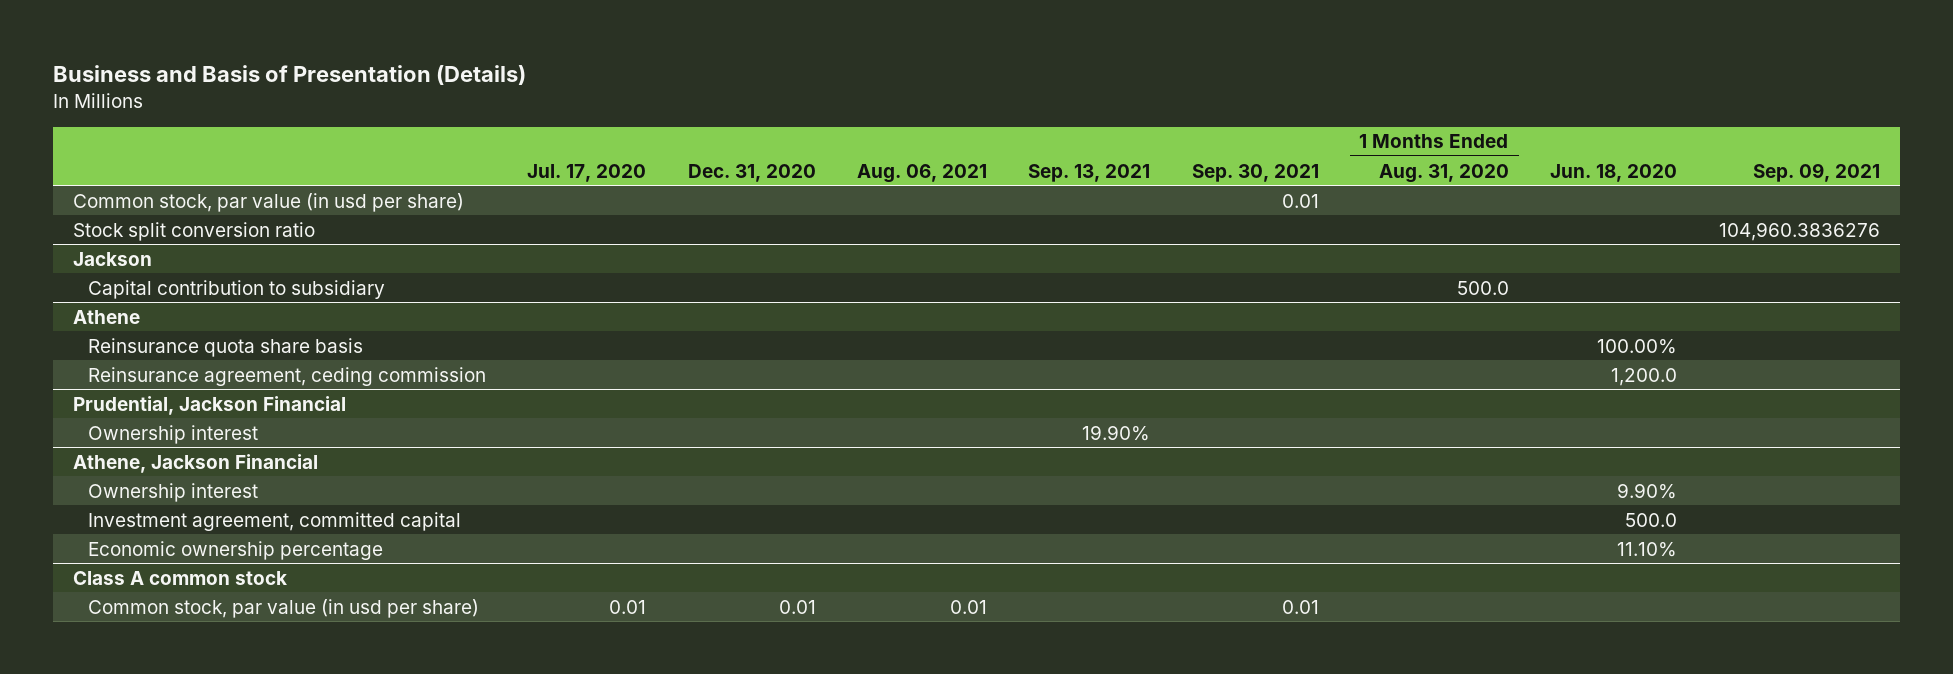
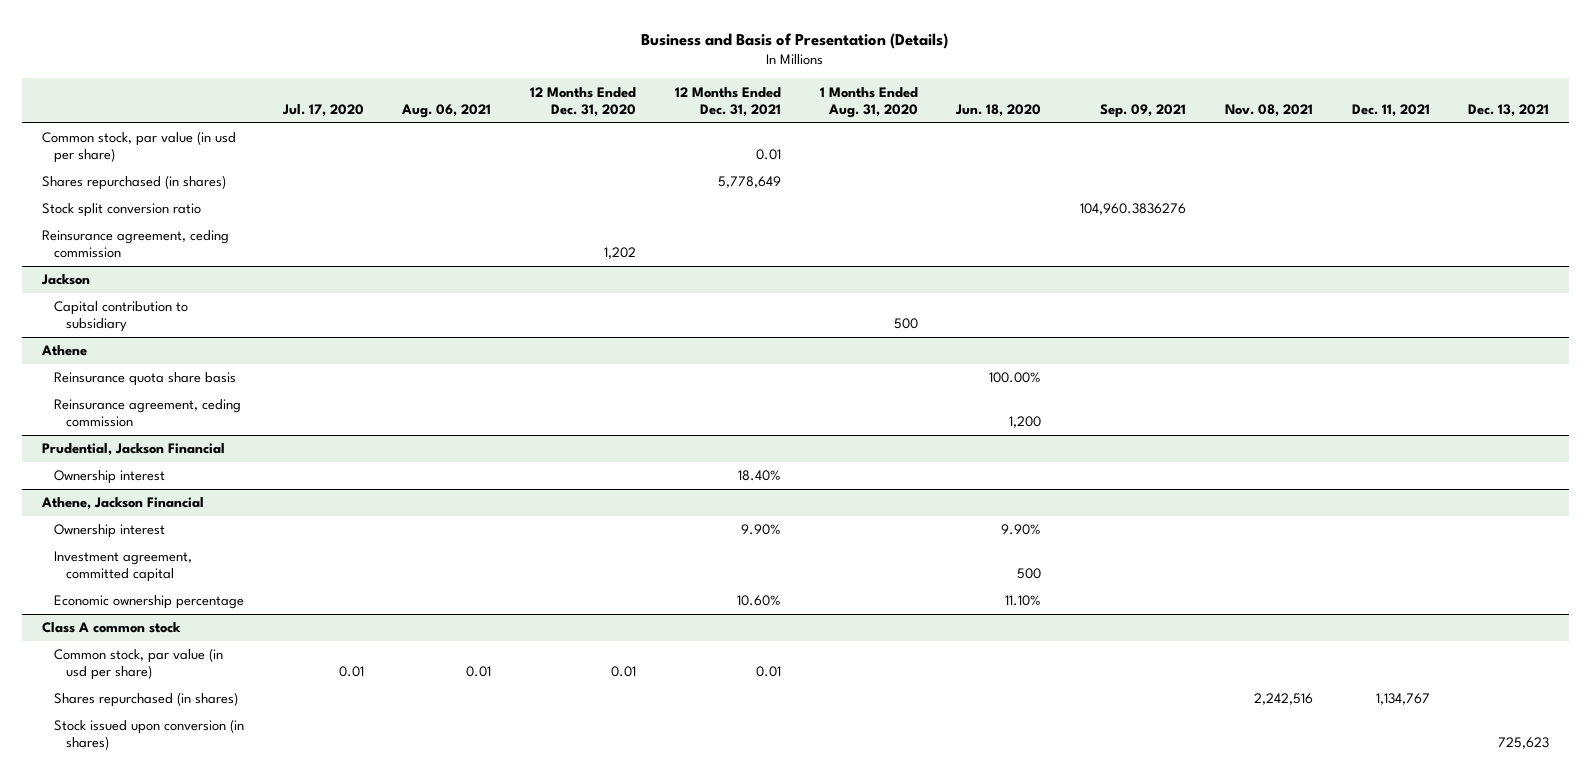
- | Jul. 17, 2020 | Dec. 31, 2020 | Aug. 06, 2021 | Sep. 13, 2021 | Sep. 30, 2021 | 1 Months Ended Aug. 31, 2020 | Jun. 18, 2020 | Sep. 09, 2021
+ | Jul. 17, 2020 | Aug. 06, 2021 | 12 Months Ended Dec. 31, 2020 | 12 Months Ended Dec. 31, 2021 | 1 Months Ended Aug. 31, 2020 | Jun. 18, 2020 | Sep. 09, 2021 | Nov. 08, 2021 | Dec. 11, 2021 | Dec. 13, 2021
+ Shares repurchased (in shares) | | | | 5,778,649 | | | | | |
+ Reinsurance agreement, ceding commission | | | 1,202 | | | | | | |
@ Jackson
- Capital contribution to subsidiary | | | | | | 500.0 | |
+ Capital contribution to subsidiary | | | | | 500 | | | | |
@ Athene
- Reinsurance agreement, ceding commission | | | | | | | 1,200.0 |
+ Reinsurance agreement, ceding commission | | | | | | 1,200 | | | |
@ Athene, Jackson Financial
- Investment agreement, committed capital | | | | | | | 500.0 |
+ Investment agreement, committed capital | | | | | | 500 | | | |
@ Class A common stock
+ Shares repurchased (in shares) | | | | | | | | 2,242,516 | 1,134,767 |
+ Stock issued upon conversion (in shares) | | | | | | | | | | 725,623

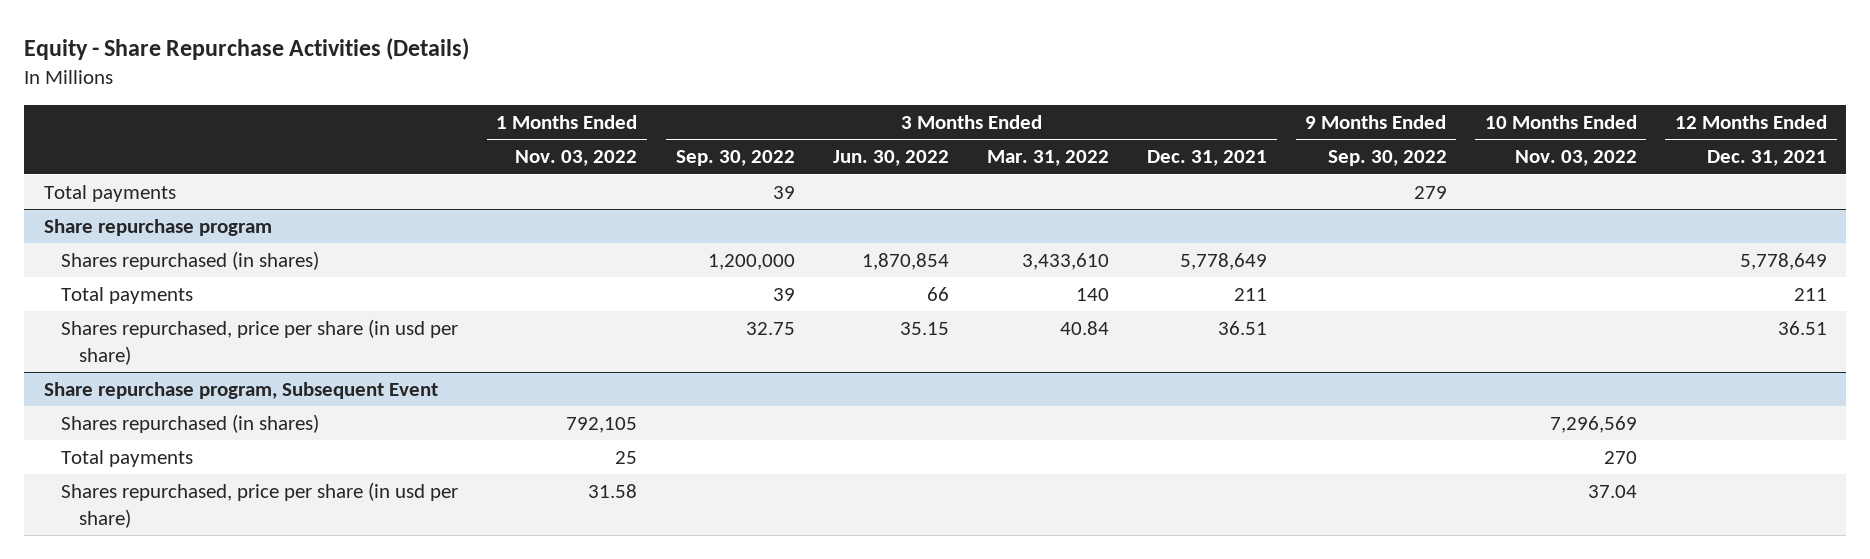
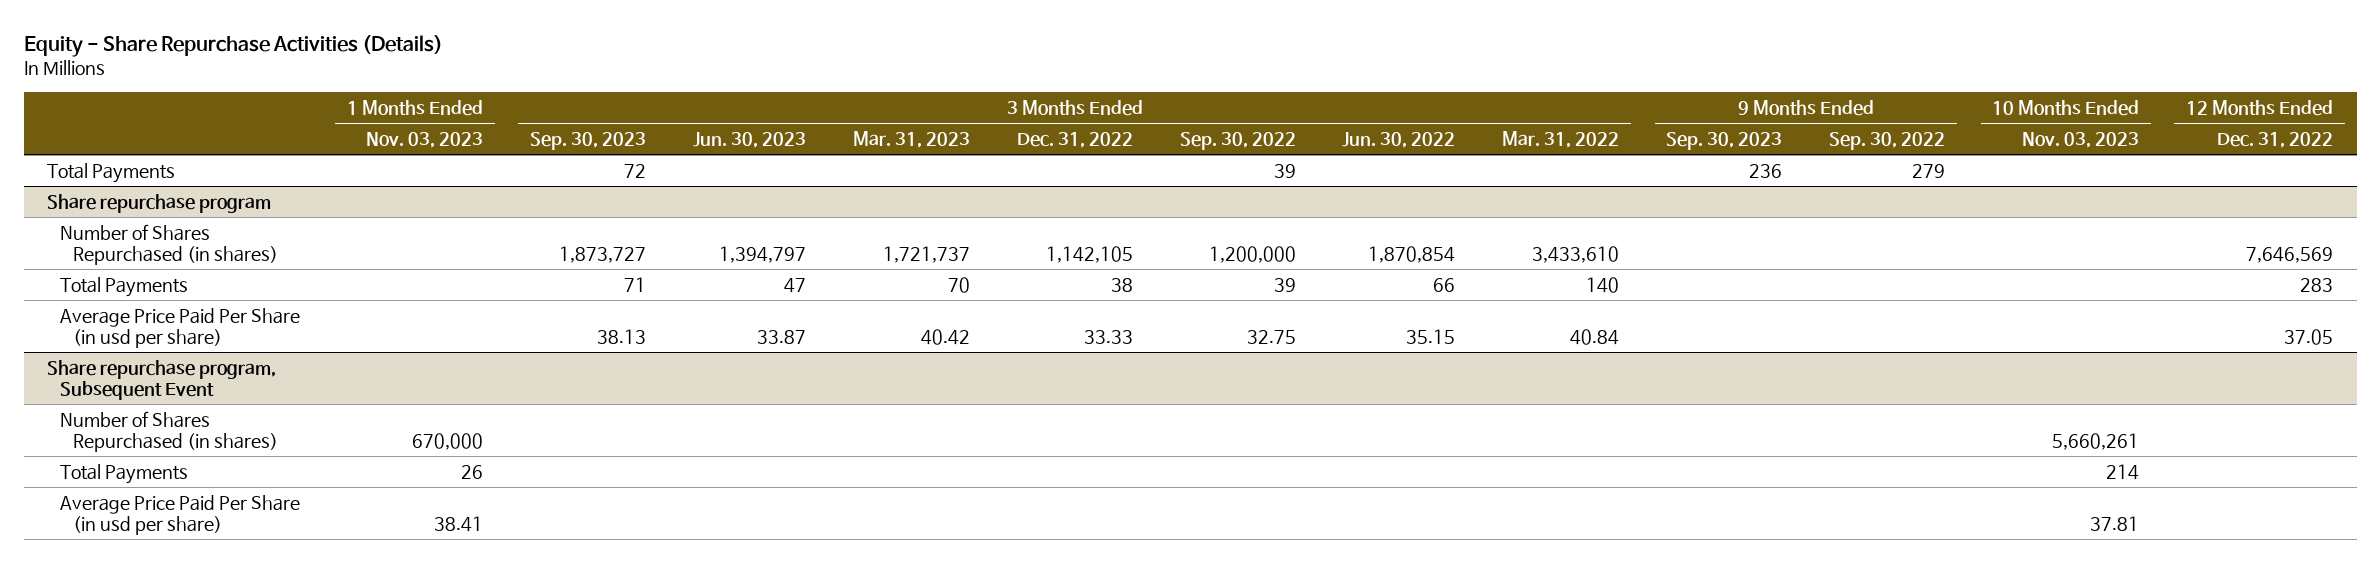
- | 1 Months Ended Nov. 03, 2022 | 3 Months Ended Sep. 30, 2022 | 3 Months Ended Jun. 30, 2022 | 3 Months Ended Mar. 31, 2022 | 3 Months Ended Dec. 31, 2021 | 9 Months Ended Sep. 30, 2022 | 10 Months Ended Nov. 03, 2022 | 12 Months Ended Dec. 31, 2021
+ | 1 Months Ended Nov. 03, 2023 | 3 Months Ended Sep. 30, 2023 | 3 Months Ended Jun. 30, 2023 | 3 Months Ended Mar. 31, 2023 | 3 Months Ended Dec. 31, 2022 | 3 Months Ended Sep. 30, 2022 | 3 Months Ended Jun. 30, 2022 | 3 Months Ended Mar. 31, 2022 | 9 Months Ended Sep. 30, 2023 | 9 Months Ended Sep. 30, 2022 | 10 Months Ended Nov. 03, 2023 | 12 Months Ended Dec. 31, 2022
- Total payments | | 39 | | | | 279 | |
+ Total Payments | | 72 | | | | 39 | | | 236 | 279 | |
@ Share repurchase program
- Shares repurchased (in shares) | | 1,200,000 | 1,870,854 | 3,433,610 | 5,778,649 | | | 5,778,649
- Total payments | | 39 | 66 | 140 | 211 | | | 211
- Shares repurchased, price per share (in usd per share) | | 32.75 | 35.15 | 40.84 | 36.51 | | | 36.51
+ Number of Shares Repurchased (in shares) | | 1,873,727 | 1,394,797 | 1,721,737 | 1,142,105 | 1,200,000 | 1,870,854 | 3,433,610 | | | | 7,646,569
+ Total Payments | | 71 | 47 | 70 | 38 | 39 | 66 | 140 | | | | 283
+ Average Price Paid Per Share (in usd per share) | | 38.13 | 33.87 | 40.42 | 33.33 | 32.75 | 35.15 | 40.84 | | | | 37.05
@ Share repurchase program, Subsequent Event
- Shares repurchased (in shares) | 792,105 | | | | | | 7,296,569 |
- Total payments | 25 | | | | | | 270 |
- Shares repurchased, price per share (in usd per share) | 31.58 | | | | | | 37.04 |
+ Number of Shares Repurchased (in shares) | 670,000 | | | | | | | | | | 5,660,261 |
+ Total Payments | 26 | | | | | | | | | | 214 |
+ Average Price Paid Per Share (in usd per share) | 38.41 | | | | | | | | | | 37.81 |

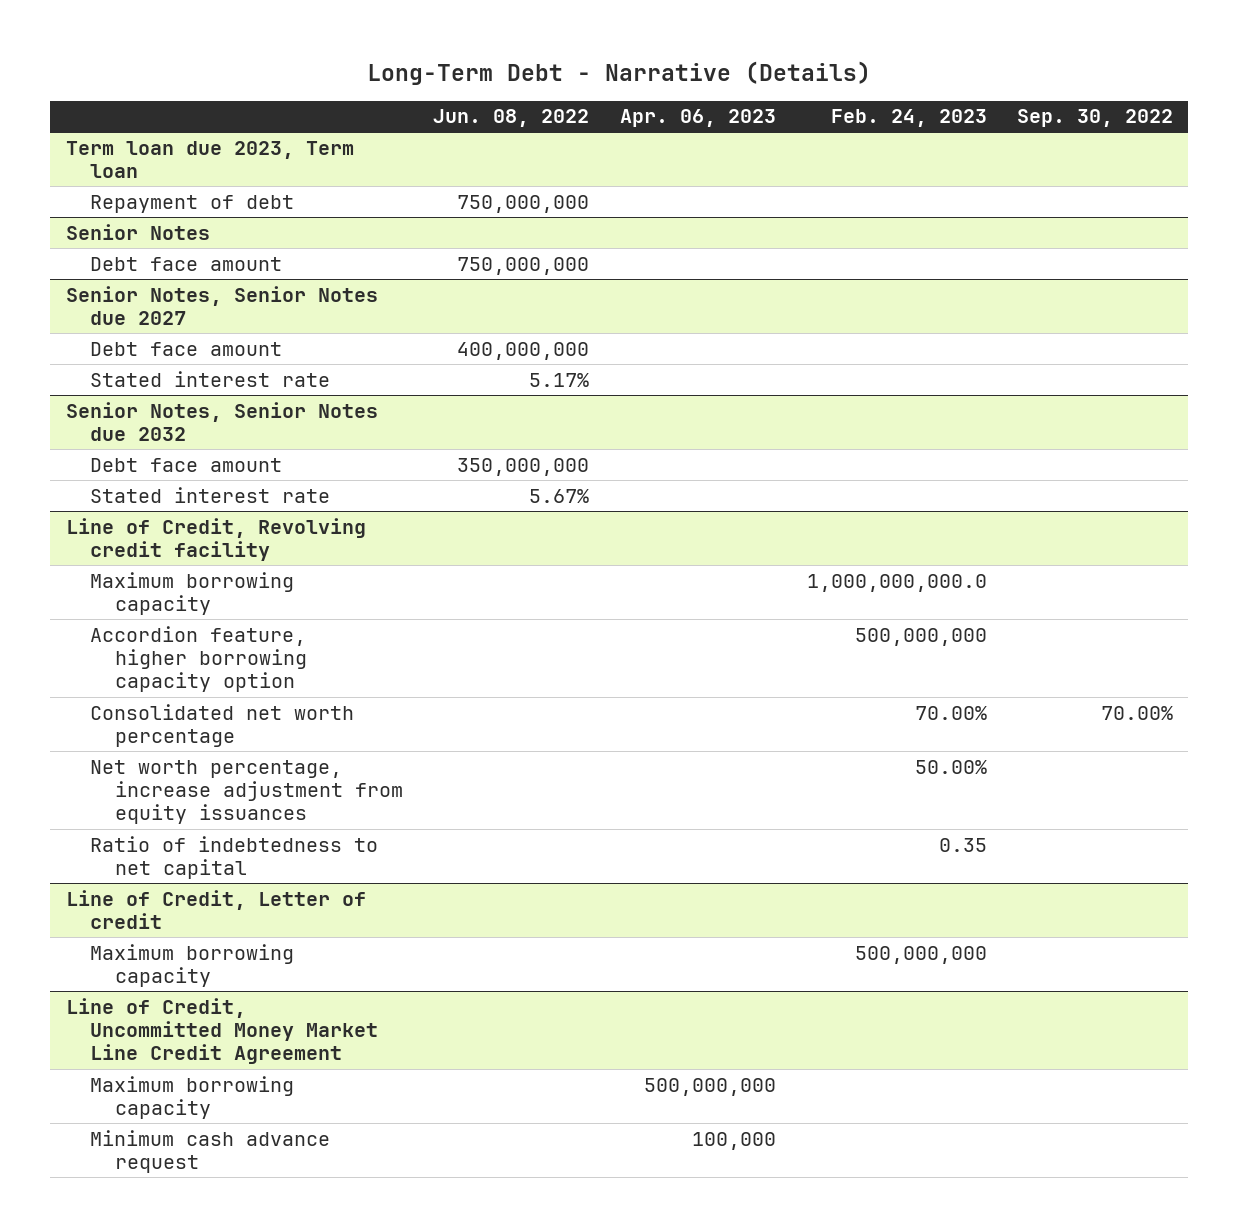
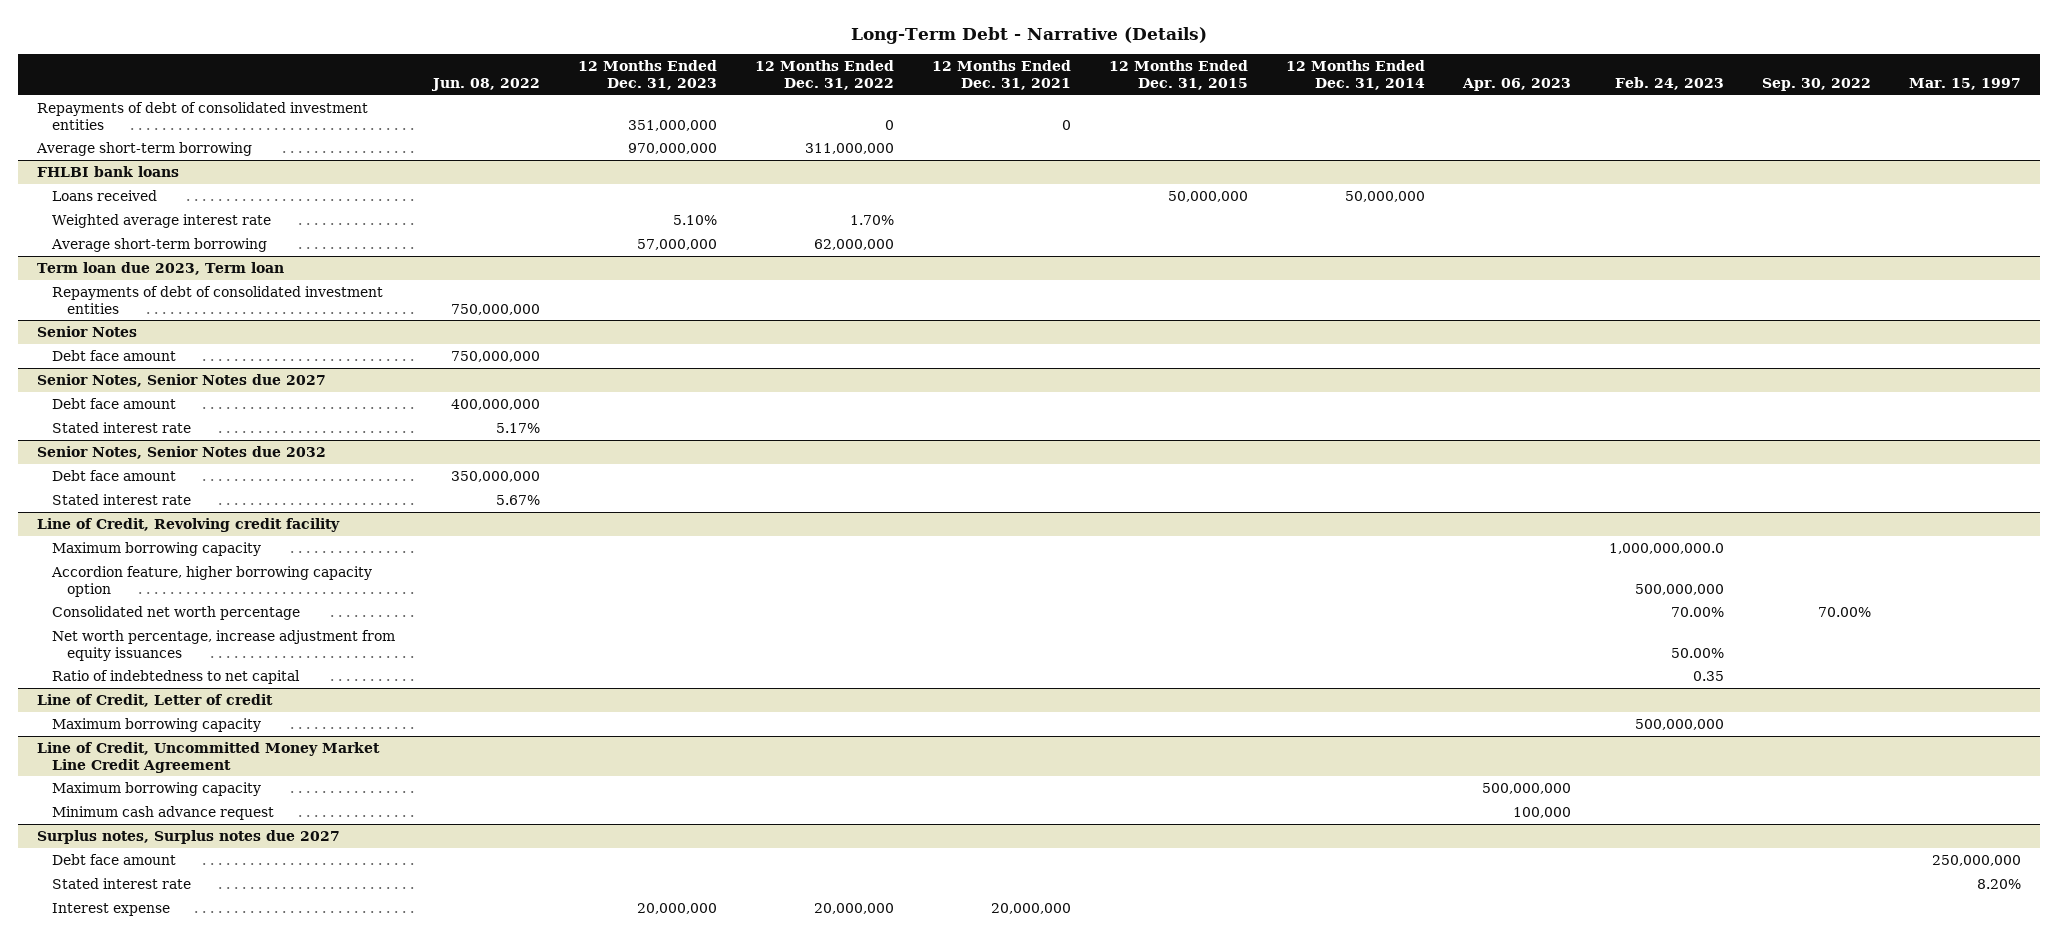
- | Jun. 08, 2022 | Apr. 06, 2023 | Feb. 24, 2023 | Sep. 30, 2022
+ | Jun. 08, 2022 | 12 Months Ended Dec. 31, 2023 | 12 Months Ended Dec. 31, 2022 | 12 Months Ended Dec. 31, 2021 | 12 Months Ended Dec. 31, 2015 | 12 Months Ended Dec. 31, 2014 | Apr. 06, 2023 | Feb. 24, 2023 | Sep. 30, 2022 | Mar. 15, 1997
+ Repayments of debt of consolidated investment entities | | 351,000,000 | 0 | 0 | | | | | |
+ Average short-term borrowing | | 970,000,000 | 311,000,000 | | | | | | |
+ FHLBI bank loans
+ Loans received | | | | | 50,000,000 | 50,000,000 | | | |
+ Weighted average interest rate | | 5.10% | 1.70% | | | | | | |
+ Average short-term borrowing | | 57,000,000 | 62,000,000 | | | | | | |
@ Term loan due 2023, Term loan
- Repayment of debt | 750,000,000 | | |
+ Repayments of debt of consolidated investment entities | 750,000,000 | | | | | | | | |
+ Surplus notes, Surplus notes due 2027
+ Debt face amount | | | | | | | | | | 250,000,000
+ Stated interest rate | | | | | | | | | | 8.20%
+ Interest expense | | 20,000,000 | 20,000,000 | 20,000,000 | | | | | |

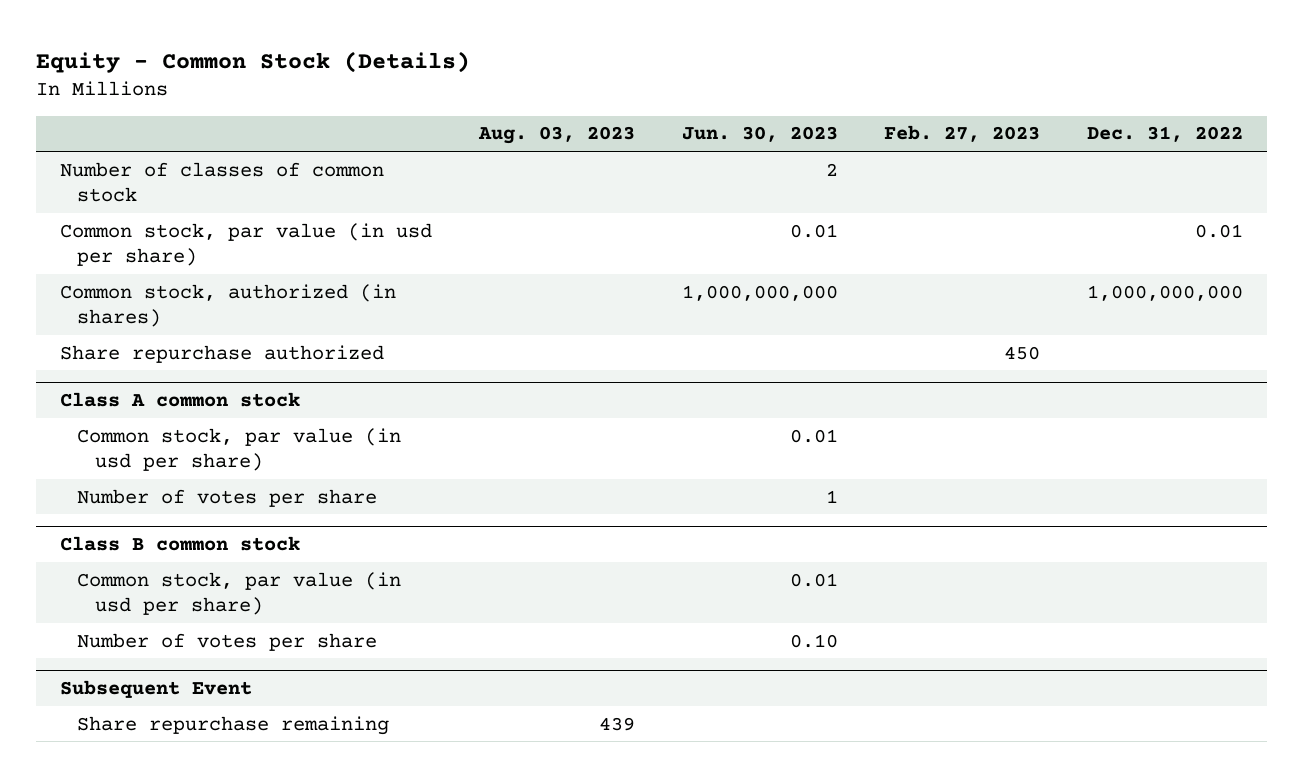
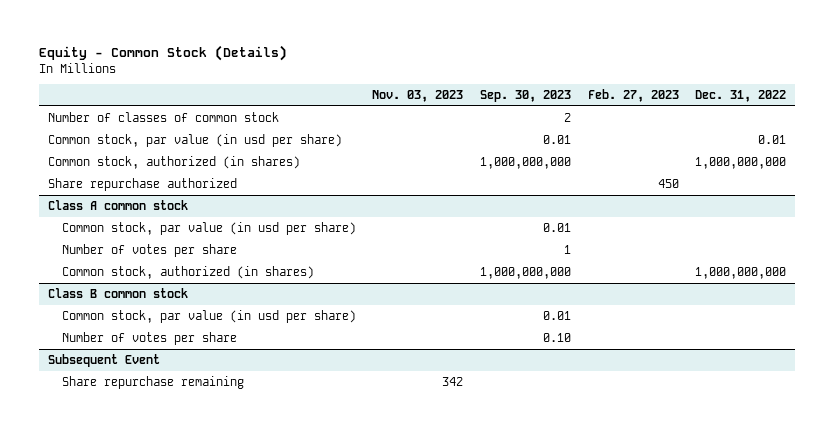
- | Aug. 03, 2023 | Jun. 30, 2023 | Feb. 27, 2023 | Dec. 31, 2022
+ | Nov. 03, 2023 | Sep. 30, 2023 | Feb. 27, 2023 | Dec. 31, 2022
@ Class A common stock
+ Common stock, authorized (in shares) | | 1,000,000,000 | | 1,000,000,000

